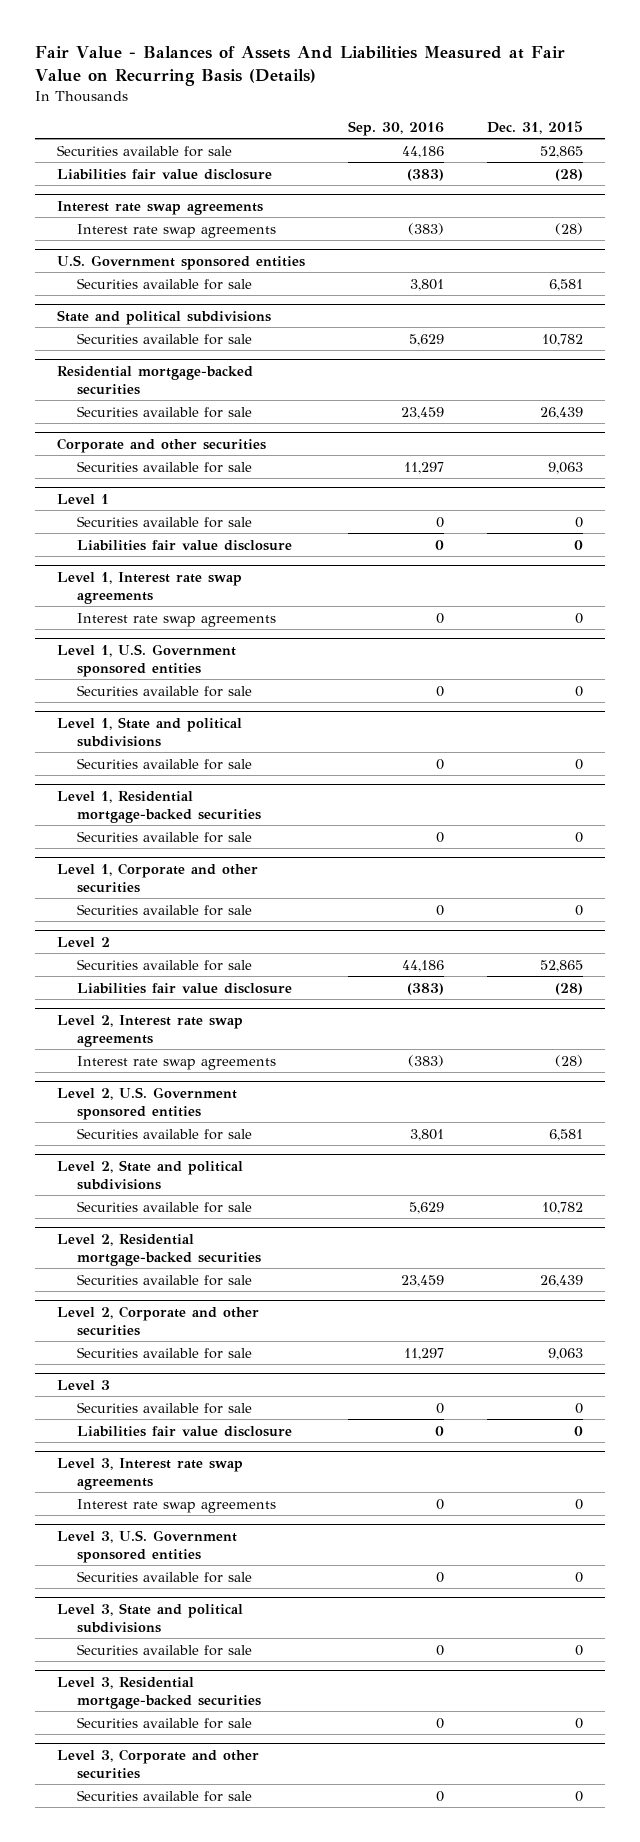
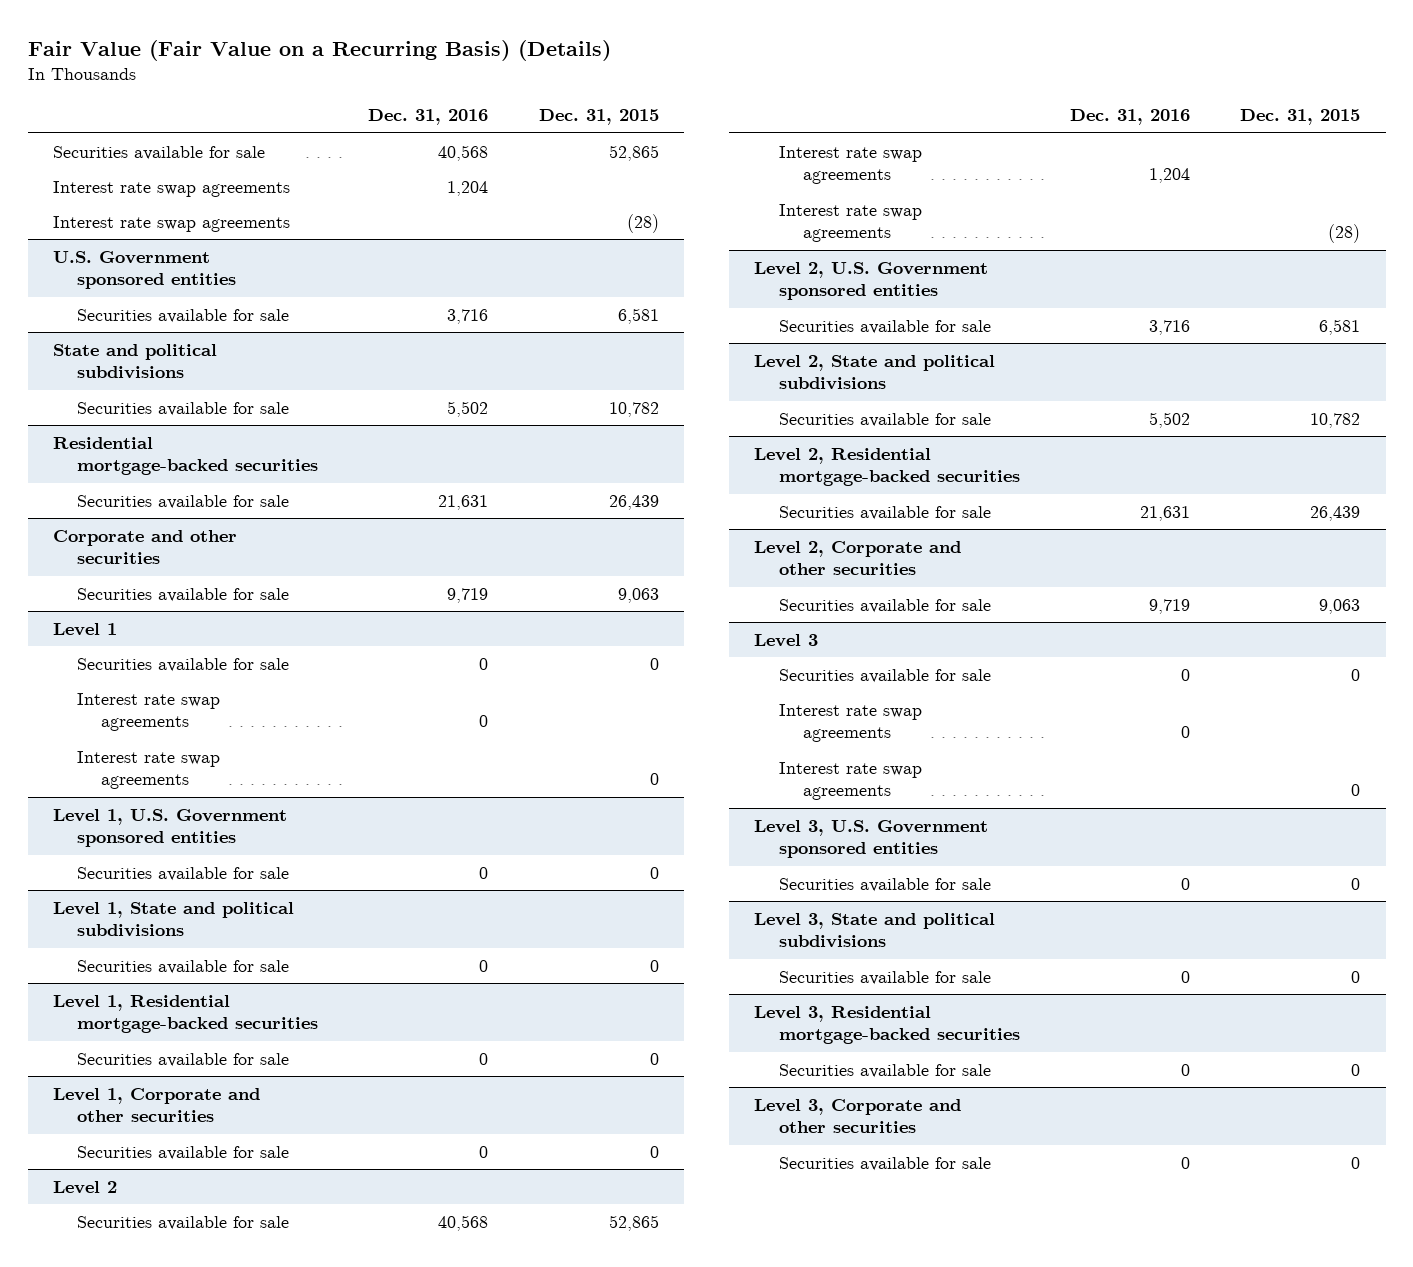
- Fair Value - Balances of Assets And Liabilities Measured at Fair Value on Recurring Basis (Details)
+ Fair Value (Fair Value on a Recurring Basis) (Details)
- | Sep. 30, 2016 | Dec. 31, 2015
+ | Dec. 31, 2016 | Dec. 31, 2015
- Liabilities fair value disclosure | (383) | (28)
- Interest rate swap agreements
+ Interest rate swap agreements | 1,204 |
@ Level 1
- Liabilities fair value disclosure | 0 | 0
- Level 1, Interest rate swap agreements
@ Level 1
+ Interest rate swap agreements | 0 |
@ Level 2
- Liabilities fair value disclosure | (383) | (28)
- Level 2, Interest rate swap agreements
@ Level 2
+ Interest rate swap agreements | 1,204 |
@ Level 3
- Liabilities fair value disclosure | 0 | 0
- Level 3, Interest rate swap agreements
@ Level 3
+ Interest rate swap agreements | 0 |

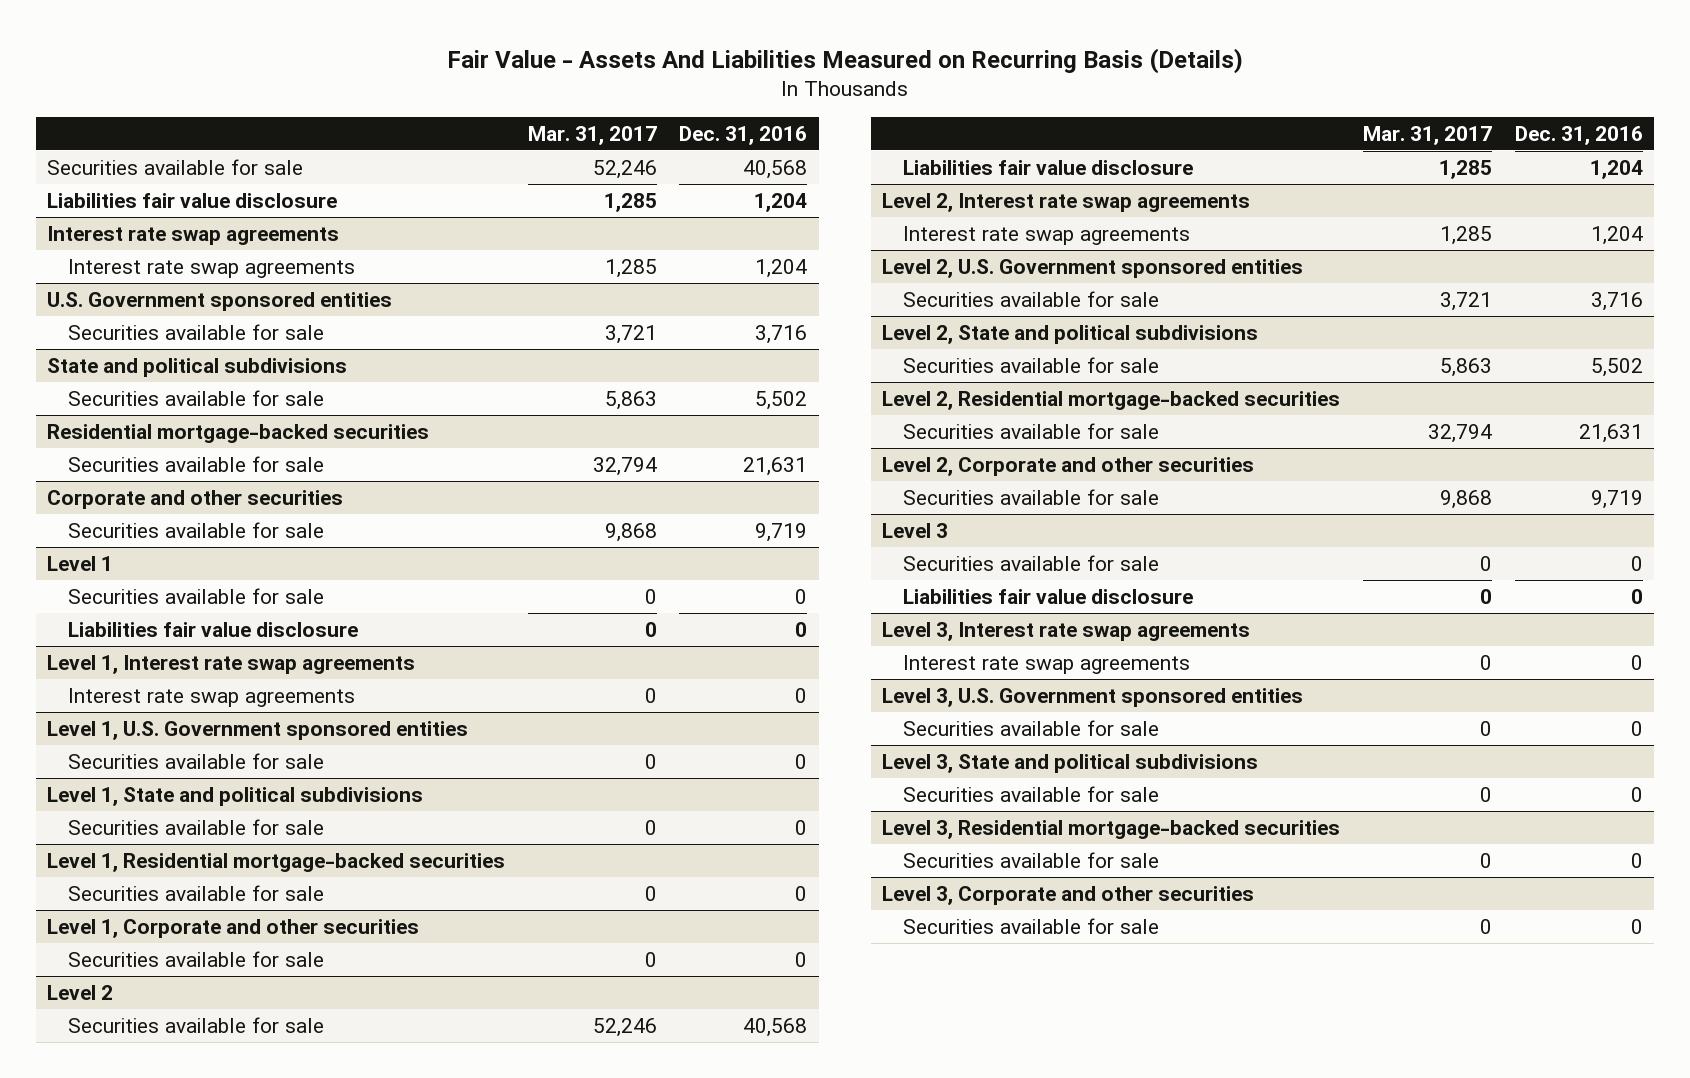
- Fair Value (Fair Value on a Recurring Basis) (Details)
+ Fair Value - Assets And Liabilities Measured on Recurring Basis (Details)
- | Dec. 31, 2016 | Dec. 31, 2015
+ | Mar. 31, 2017 | Dec. 31, 2016
+ Liabilities fair value disclosure | 1,285 | 1,204
+ Interest rate swap agreements
- Interest rate swap agreements | | (28)
@ Level 1
+ Liabilities fair value disclosure | 0 | 0
+ Level 1, Interest rate swap agreements
@ Level 1
- Interest rate swap agreements | | 0
@ Level 2
+ Liabilities fair value disclosure | 1,285 | 1,204
+ Level 2, Interest rate swap agreements
@ Level 2
- Interest rate swap agreements | | (28)
@ Level 3
+ Liabilities fair value disclosure | 0 | 0
+ Level 3, Interest rate swap agreements
@ Level 3
- Interest rate swap agreements | | 0

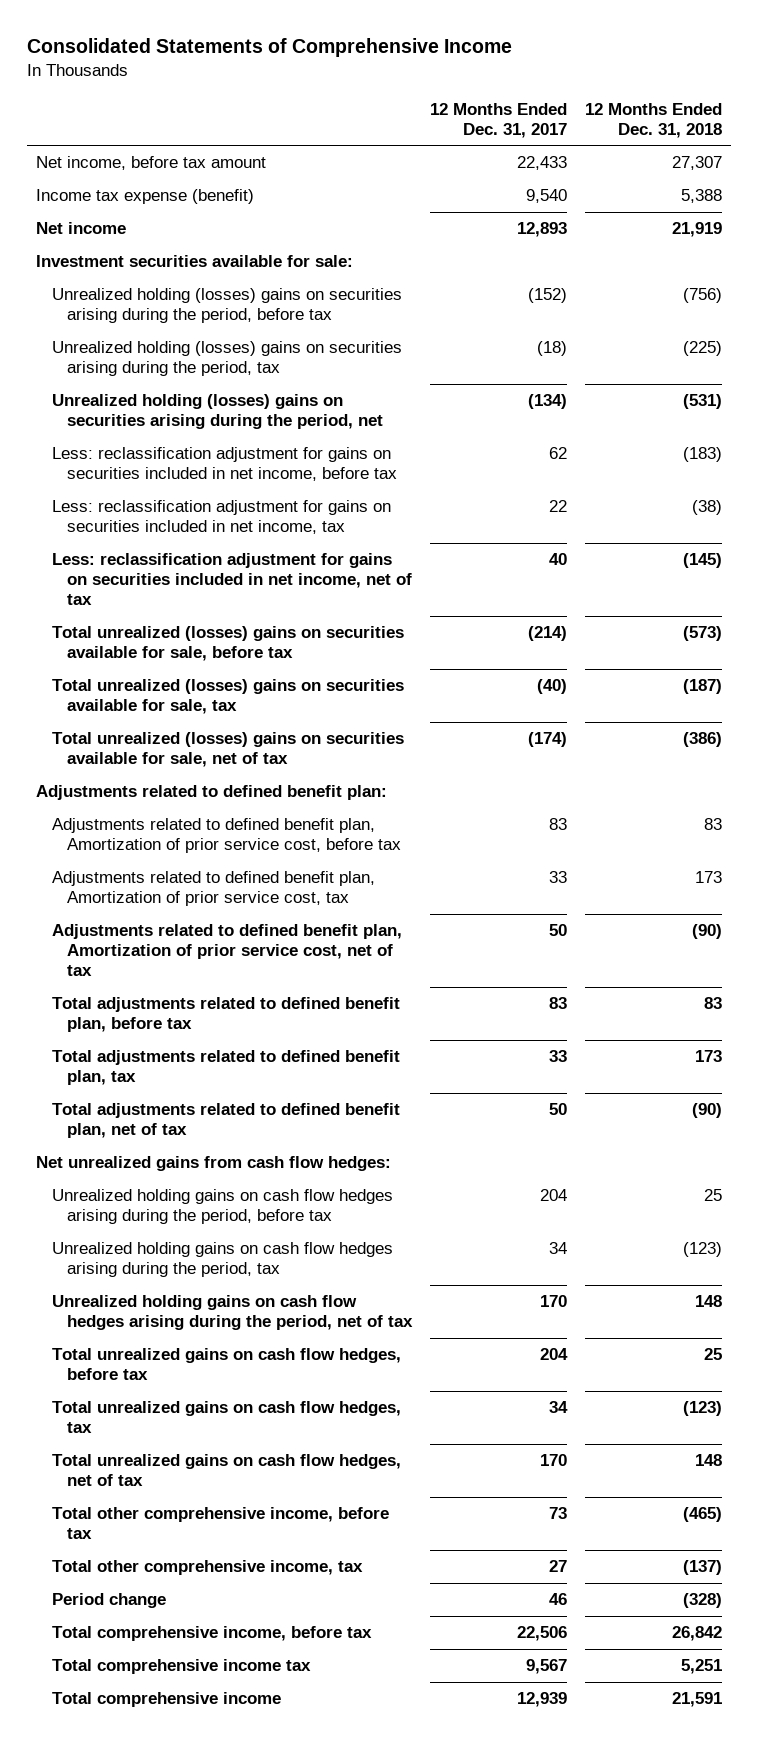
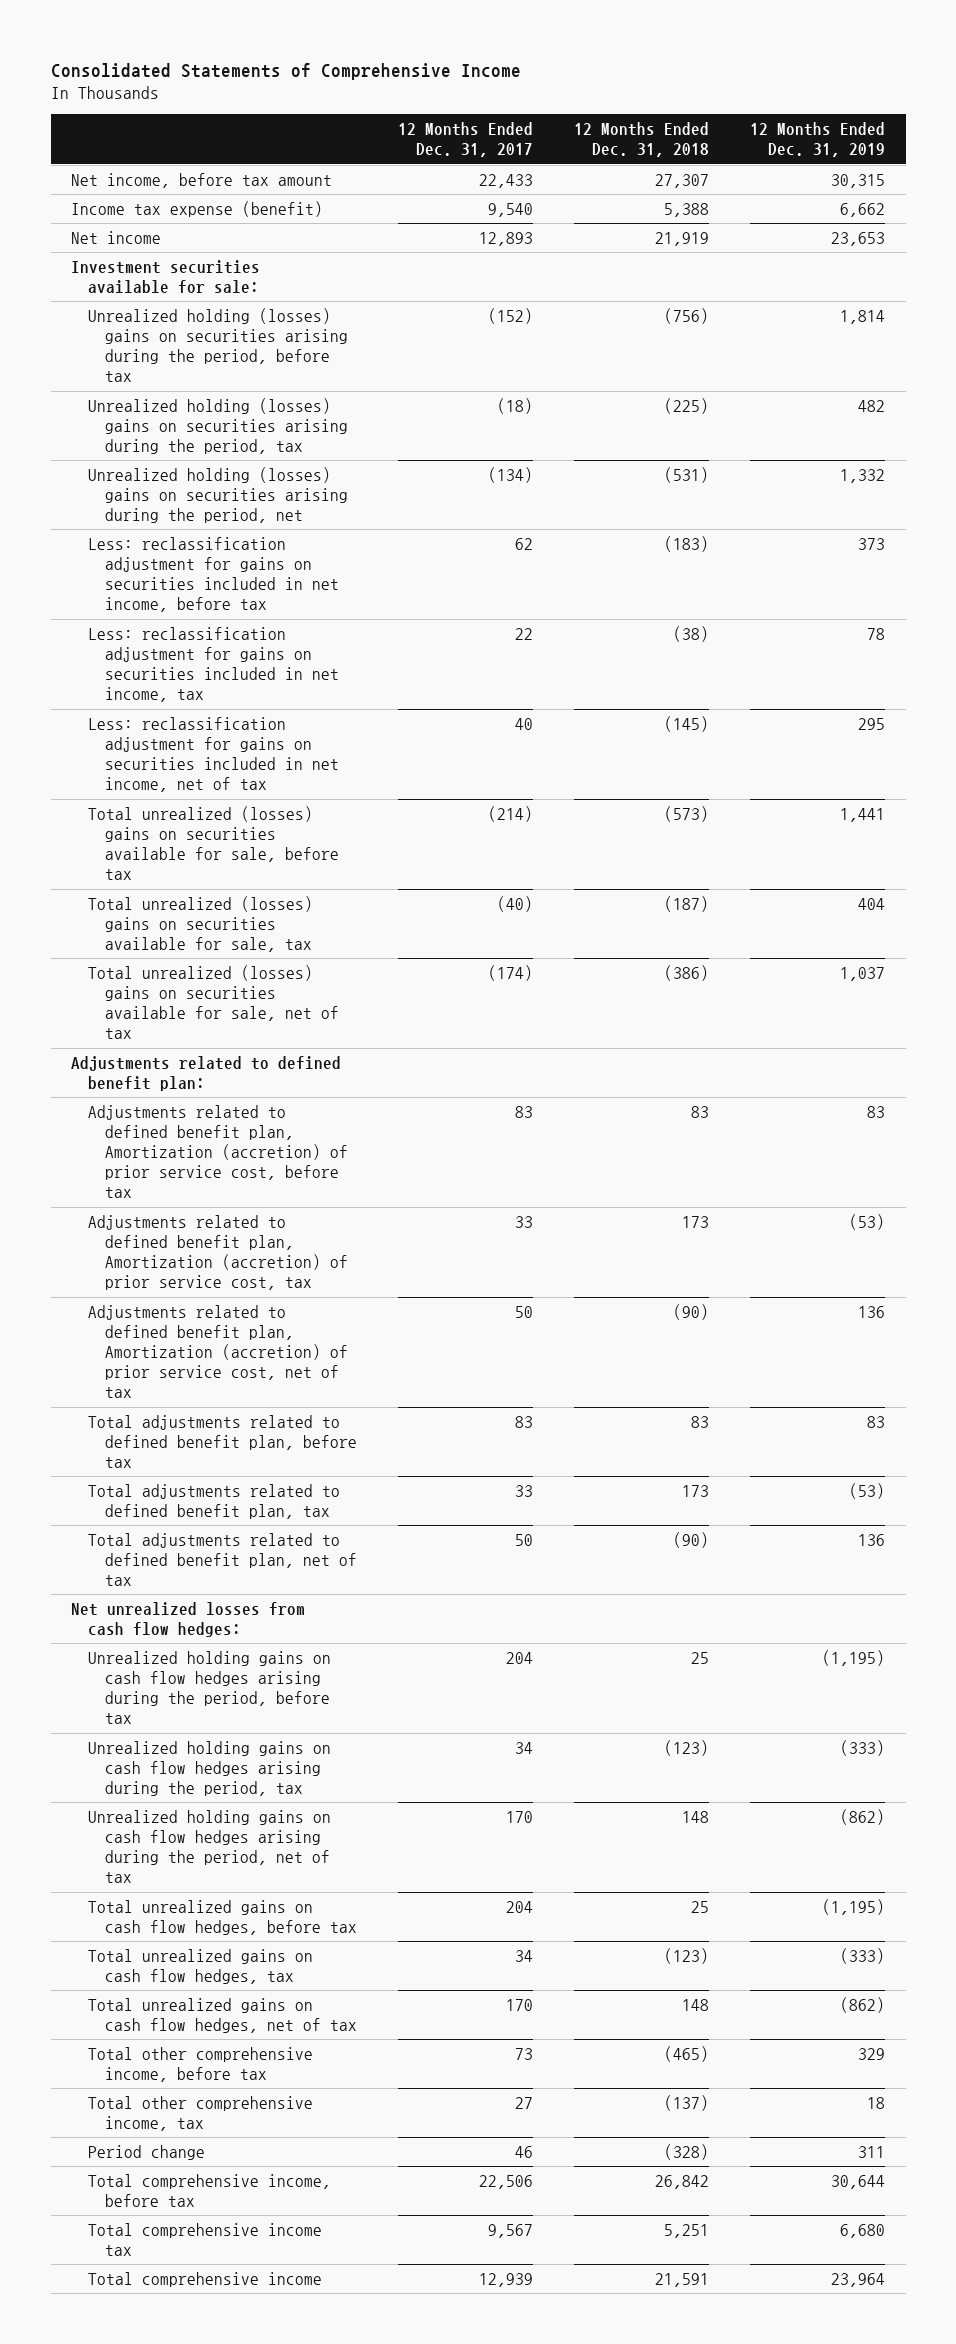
- | 12 Months Ended Dec. 31, 2017 | 12 Months Ended Dec. 31, 2018
+ | 12 Months Ended Dec. 31, 2017 | 12 Months Ended Dec. 31, 2018 | 12 Months Ended Dec. 31, 2019
- Adjustments related to defined benefit plan, Amortization of prior service cost, before tax | 83 | 83
- Adjustments related to defined benefit plan, Amortization of prior service cost, tax | 33 | 173
- Adjustments related to defined benefit plan, Amortization of prior service cost, net of tax | 50 | (90)
+ Adjustments related to defined benefit plan, Amortization (accretion) of prior service cost, before tax | 83 | 83 | 83
+ Adjustments related to defined benefit plan, Amortization (accretion) of prior service cost, tax | 33 | 173 | (53)
+ Adjustments related to defined benefit plan, Amortization (accretion) of prior service cost, net of tax | 50 | (90) | 136
- Net unrealized gains from cash flow hedges:
+ Net unrealized losses from cash flow hedges:

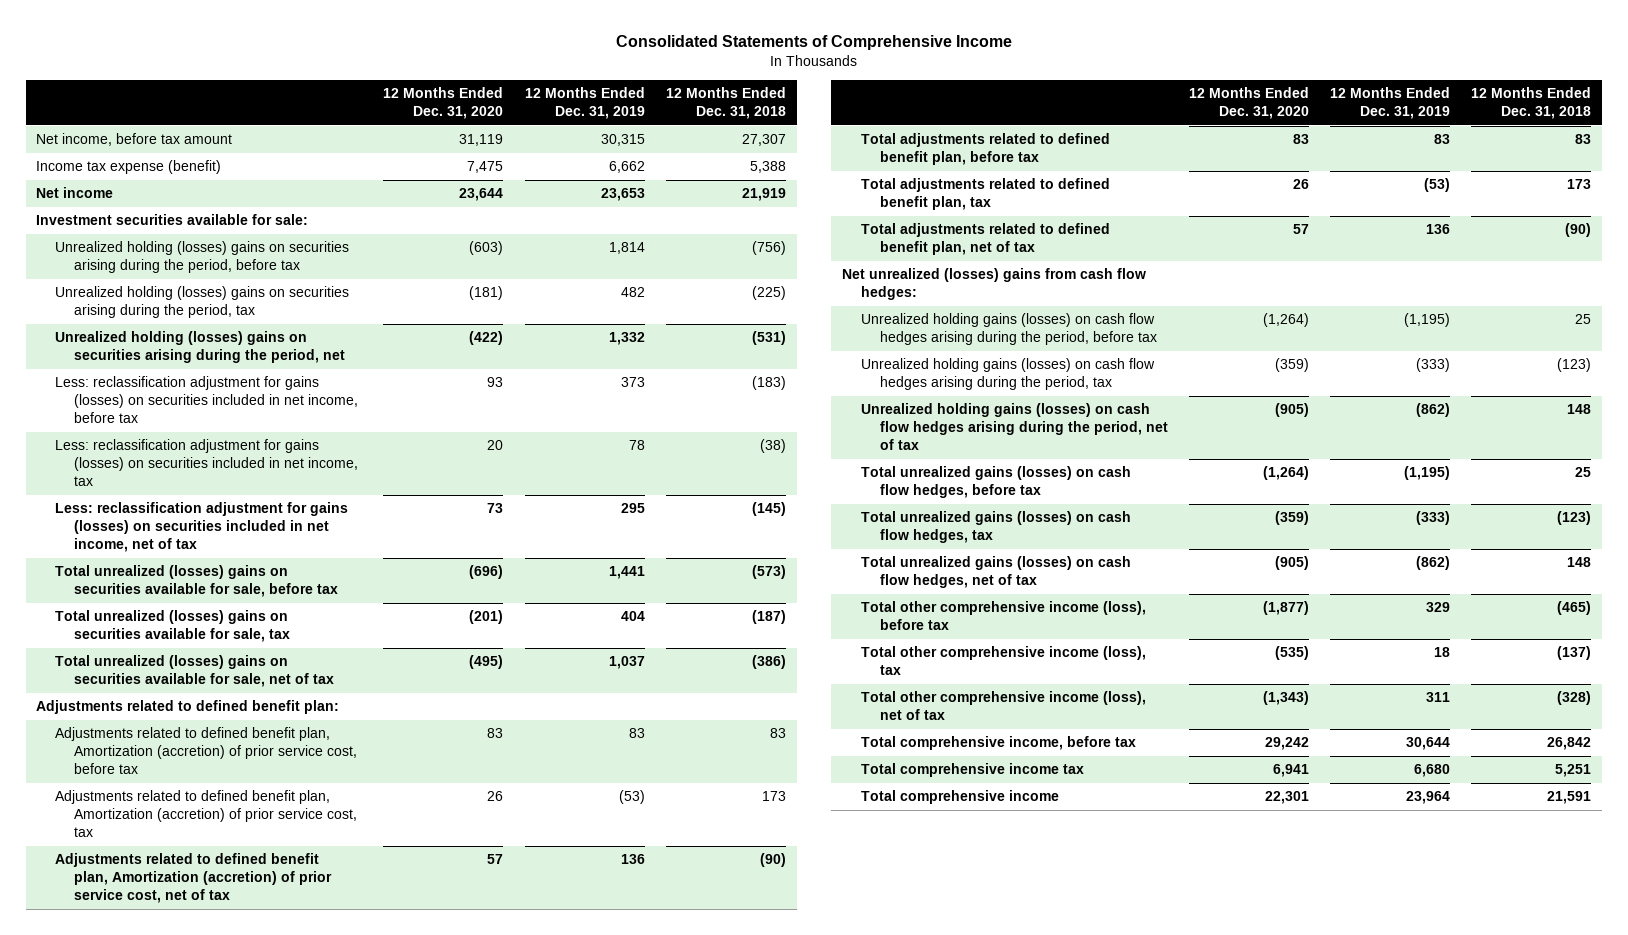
- | 12 Months Ended Dec. 31, 2017 | 12 Months Ended Dec. 31, 2018 | 12 Months Ended Dec. 31, 2019
+ | 12 Months Ended Dec. 31, 2020 | 12 Months Ended Dec. 31, 2019 | 12 Months Ended Dec. 31, 2018
- Less: reclassification adjustment for gains on securities included in net income, before tax | 62 | (183) | 373
- Less: reclassification adjustment for gains on securities included in net income, tax | 22 | (38) | 78
- Less: reclassification adjustment for gains on securities included in net income, net of tax | 40 | (145) | 295
+ Less: reclassification adjustment for gains (losses) on securities included in net income, before tax | 93 | 373 | (183)
+ Less: reclassification adjustment for gains (losses) on securities included in net income, tax | 20 | 78 | (38)
+ Less: reclassification adjustment for gains (losses) on securities included in net income, net of tax | 73 | 295 | (145)
- Net unrealized losses from cash flow hedges:
- Unrealized holding gains on cash flow hedges arising during the period, before tax | 204 | 25 | (1,195)
- Unrealized holding gains on cash flow hedges arising during the period, tax | 34 | (123) | (333)
- Unrealized holding gains on cash flow hedges arising during the period, net of tax | 170 | 148 | (862)
- Total unrealized gains on cash flow hedges, before tax | 204 | 25 | (1,195)
- Total unrealized gains on cash flow hedges, tax | 34 | (123) | (333)
- Total unrealized gains on cash flow hedges, net of tax | 170 | 148 | (862)
- Total other comprehensive income, before tax | 73 | (465) | 329
- Total other comprehensive income, tax | 27 | (137) | 18
- Period change | 46 | (328) | 311
+ Net unrealized (losses) gains from cash flow hedges:
+ Unrealized holding gains (losses) on cash flow hedges arising during the period, before tax | (1,264) | (1,195) | 25
+ Unrealized holding gains (losses) on cash flow hedges arising during the period, tax | (359) | (333) | (123)
+ Unrealized holding gains (losses) on cash flow hedges arising during the period, net of tax | (905) | (862) | 148
+ Total unrealized gains (losses) on cash flow hedges, before tax | (1,264) | (1,195) | 25
+ Total unrealized gains (losses) on cash flow hedges, tax | (359) | (333) | (123)
+ Total unrealized gains (losses) on cash flow hedges, net of tax | (905) | (862) | 148
+ Total other comprehensive income (loss), before tax | (1,877) | 329 | (465)
+ Total other comprehensive income (loss), tax | (535) | 18 | (137)
+ Total other comprehensive income (loss), net of tax | (1,343) | 311 | (328)

